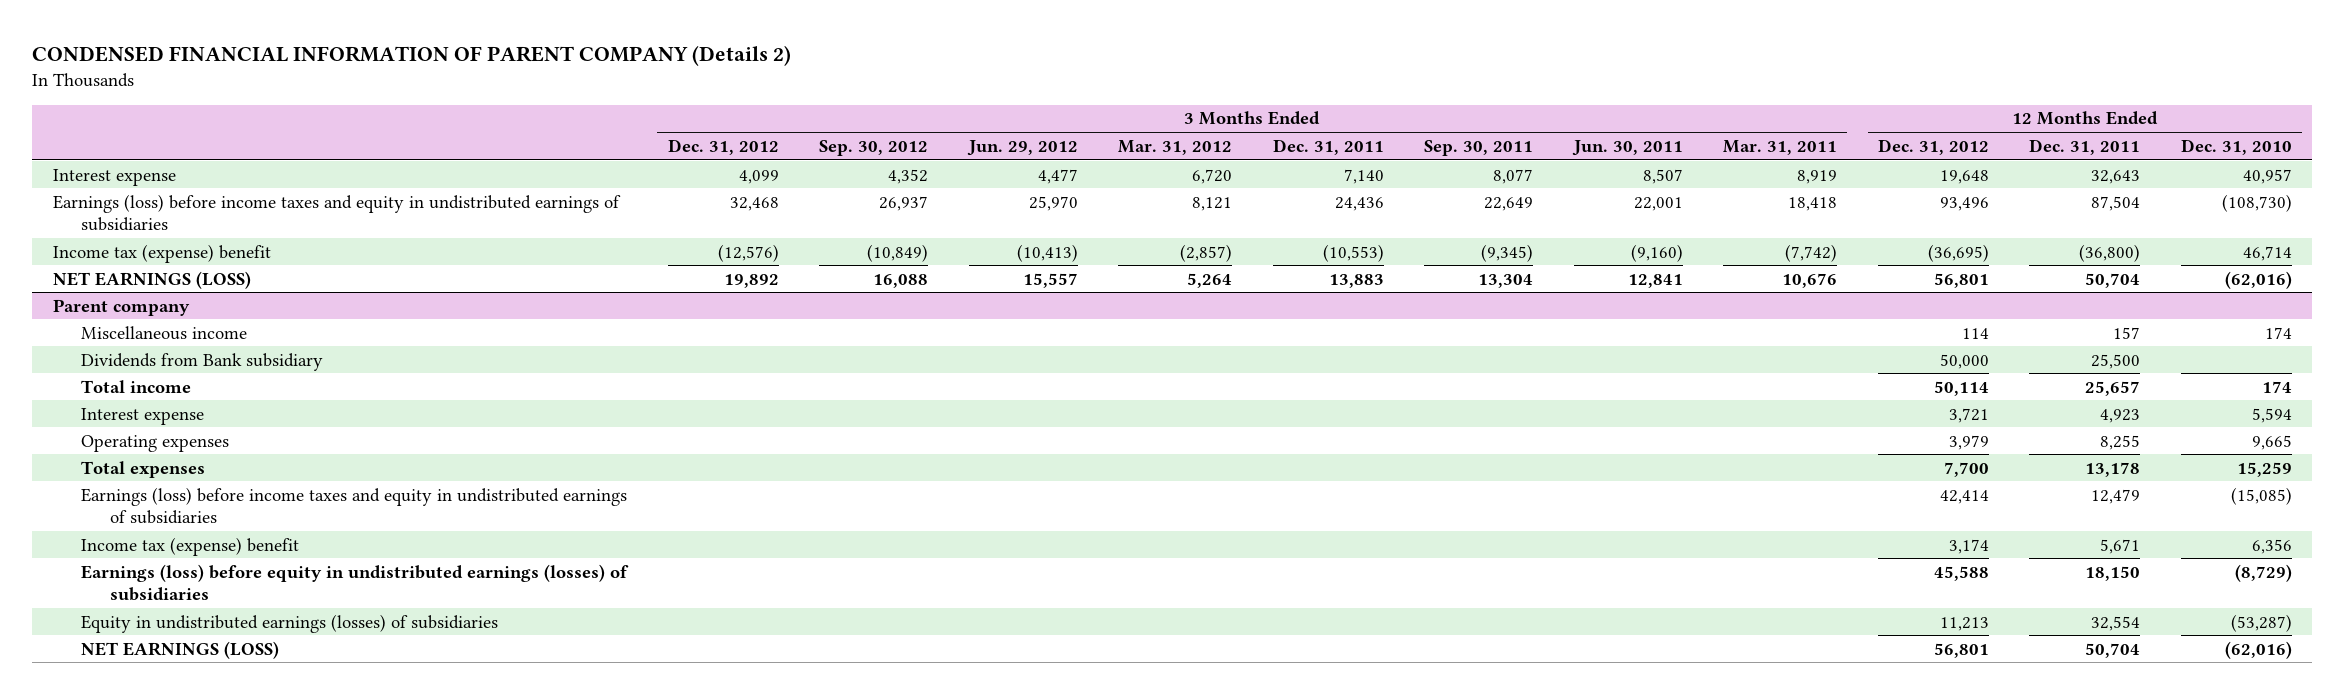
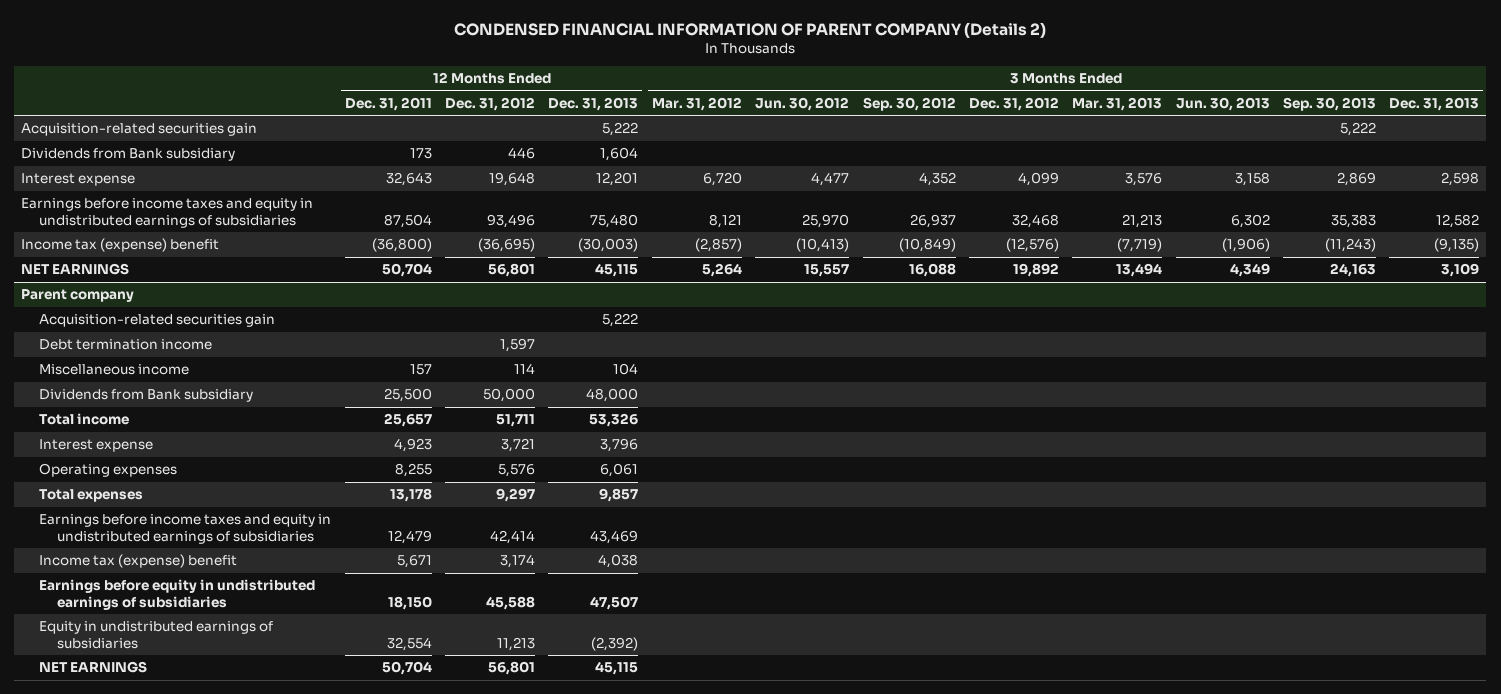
- | 3 Months Ended Dec. 31, 2012 | 3 Months Ended Sep. 30, 2012 | 3 Months Ended Jun. 29, 2012 | 3 Months Ended Mar. 31, 2012 | 3 Months Ended Dec. 31, 2011 | 3 Months Ended Sep. 30, 2011 | 3 Months Ended Jun. 30, 2011 | 3 Months Ended Mar. 31, 2011 | 12 Months Ended Dec. 31, 2012 | 12 Months Ended Dec. 31, 2011 | 12 Months Ended Dec. 31, 2010
+ | 12 Months Ended Dec. 31, 2011 | 12 Months Ended Dec. 31, 2012 | 12 Months Ended Dec. 31, 2013 | 3 Months Ended Mar. 31, 2012 | 3 Months Ended Jun. 30, 2012 | 3 Months Ended Sep. 30, 2012 | 3 Months Ended Dec. 31, 2012 | 3 Months Ended Mar. 31, 2013 | 3 Months Ended Jun. 30, 2013 | 3 Months Ended Sep. 30, 2013 | 3 Months Ended Dec. 31, 2013
+ Acquisition-related securities gain | | | 5,222 | | | | | | | 5,222 |
+ Dividends from Bank subsidiary | 173 | 446 | 1,604 | | | | | | | |
- Earnings (loss) before income taxes and equity in undistributed earnings of subsidiaries | 32,468 | 26,937 | 25,970 | 8,121 | 24,436 | 22,649 | 22,001 | 18,418 | 93,496 | 87,504 | (108,730)
+ Earnings before income taxes and equity in undistributed earnings of subsidiaries | 87,504 | 93,496 | 75,480 | 8,121 | 25,970 | 26,937 | 32,468 | 21,213 | 6,302 | 35,383 | 12,582
- NET EARNINGS (LOSS) | 19,892 | 16,088 | 15,557 | 5,264 | 13,883 | 13,304 | 12,841 | 10,676 | 56,801 | 50,704 | (62,016)
+ NET EARNINGS | 50,704 | 56,801 | 45,115 | 5,264 | 15,557 | 16,088 | 19,892 | 13,494 | 4,349 | 24,163 | 3,109
@ Parent company
+ Acquisition-related securities gain | | | 5,222 | | | | | | | |
+ Debt termination income | | 1,597 | | | | | | | | |
- Total income | | | | | | | | | 50,114 | 25,657 | 174
+ Total income | 25,657 | 51,711 | 53,326 | | | | | | | |
- Operating expenses | | | | | | | | | 3,979 | 8,255 | 9,665
- Total expenses | | | | | | | | | 7,700 | 13,178 | 15,259
- Earnings (loss) before income taxes and equity in undistributed earnings of subsidiaries | | | | | | | | | 42,414 | 12,479 | (15,085)
+ Operating expenses | 8,255 | 5,576 | 6,061 | | | | | | | |
+ Total expenses | 13,178 | 9,297 | 9,857 | | | | | | | |
+ Earnings before income taxes and equity in undistributed earnings of subsidiaries | 12,479 | 42,414 | 43,469 | | | | | | | |
- Earnings (loss) before equity in undistributed earnings (losses) of subsidiaries | | | | | | | | | 45,588 | 18,150 | (8,729)
- Equity in undistributed earnings (losses) of subsidiaries | | | | | | | | | 11,213 | 32,554 | (53,287)
- NET EARNINGS (LOSS) | | | | | | | | | 56,801 | 50,704 | (62,016)
+ Earnings before equity in undistributed earnings of subsidiaries | 18,150 | 45,588 | 47,507 | | | | | | | |
+ Equity in undistributed earnings of subsidiaries | 32,554 | 11,213 | (2,392) | | | | | | | |
+ NET EARNINGS | 50,704 | 56,801 | 45,115 | | | | | | | |

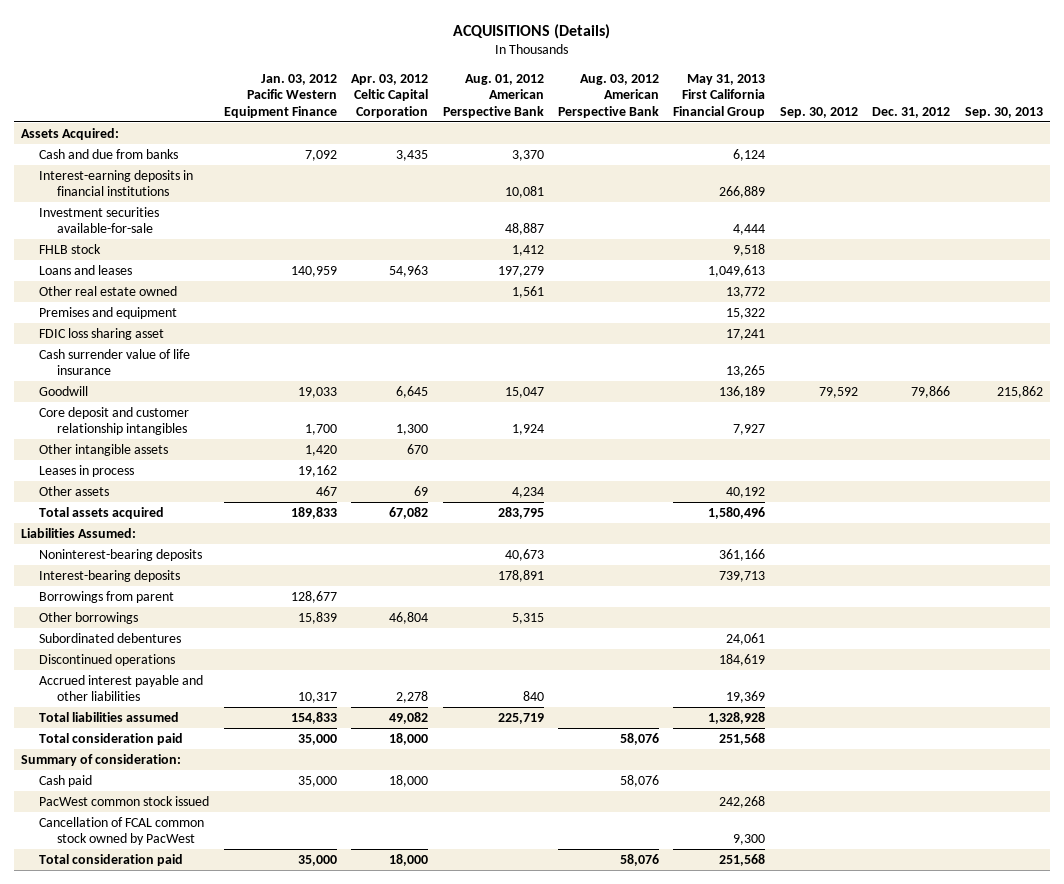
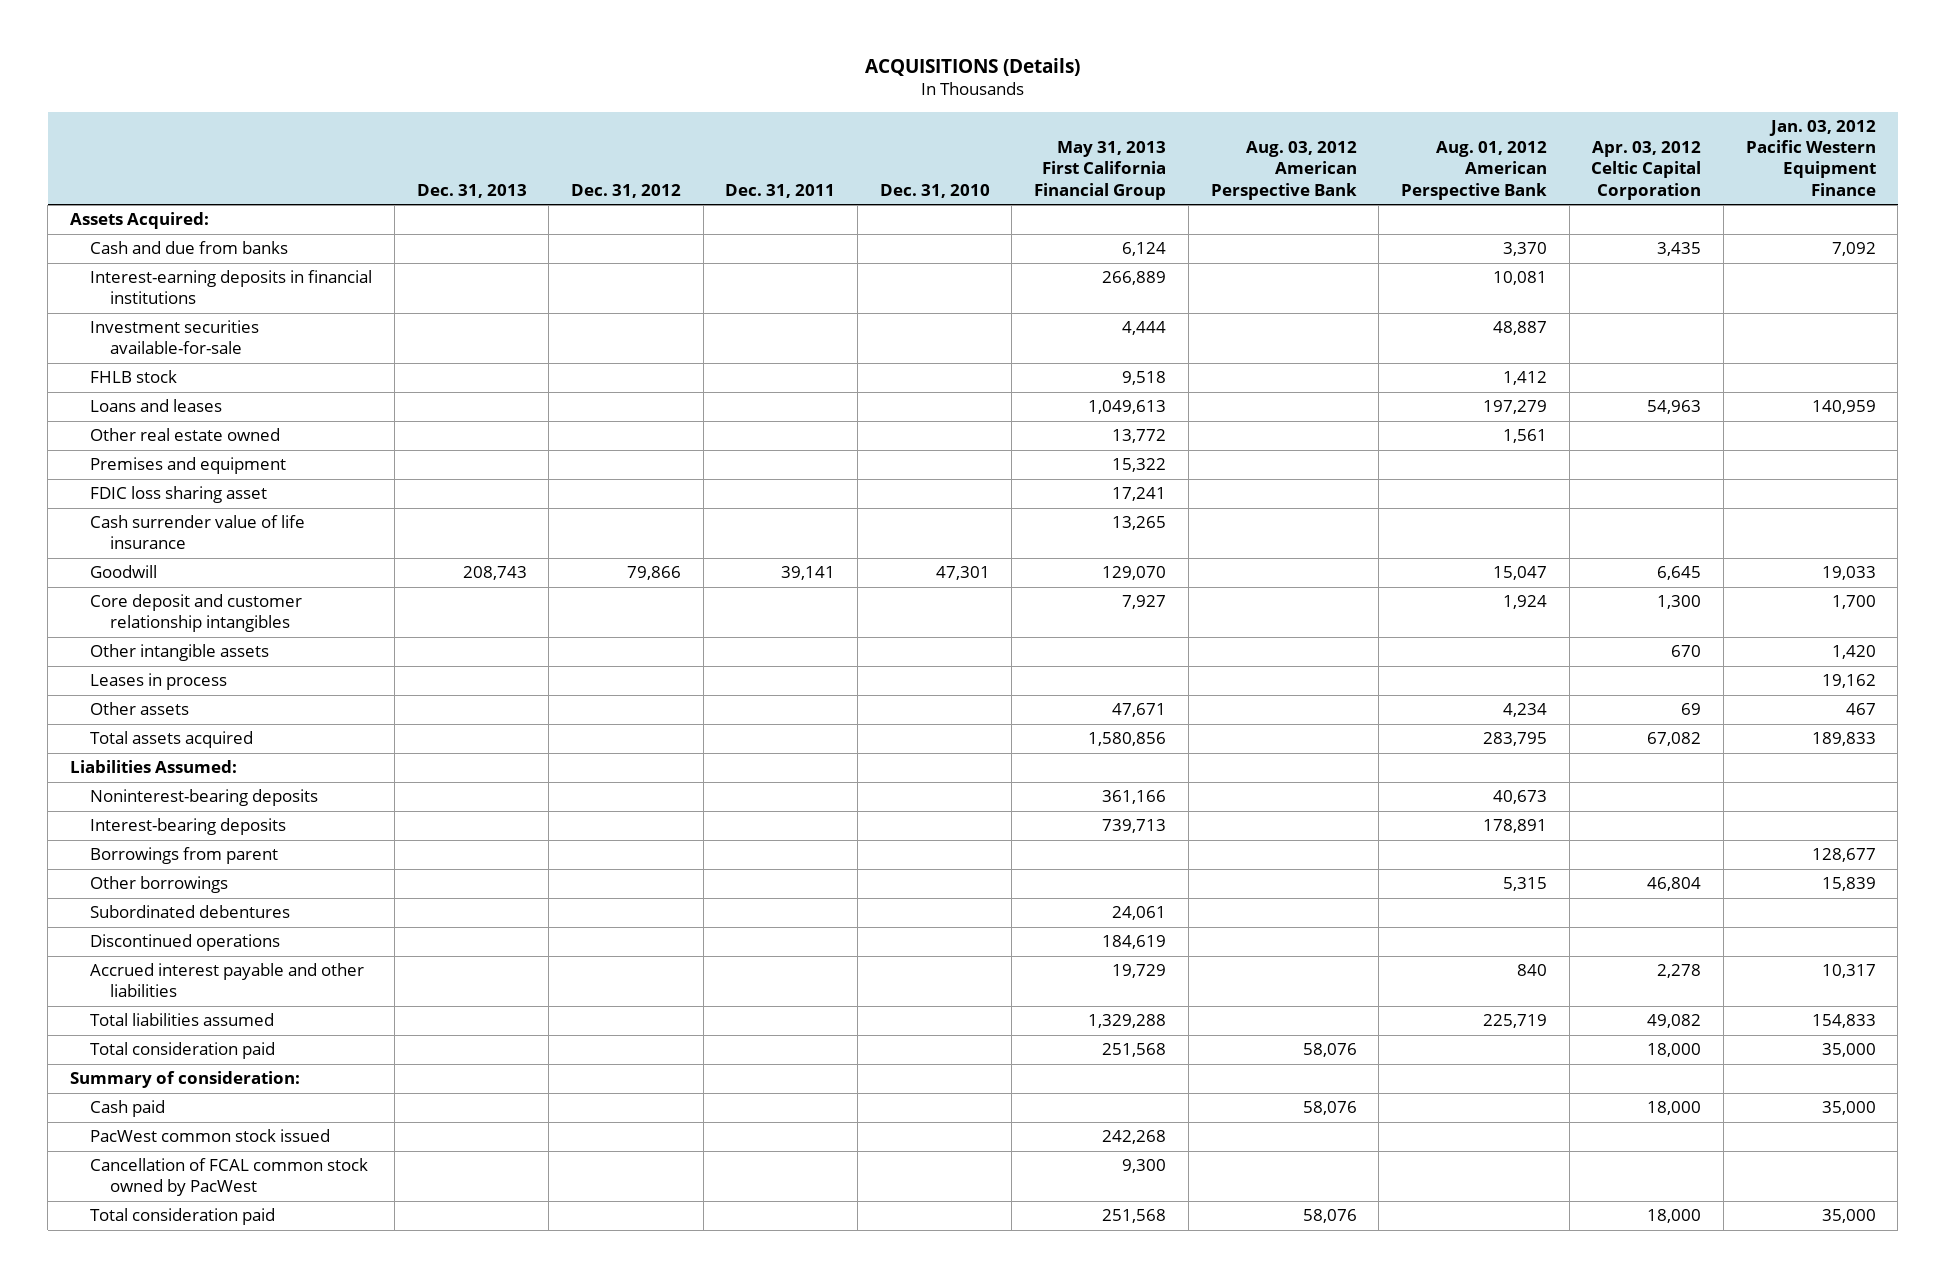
- | Jan. 03, 2012 Pacific Western Equipment Finance | Apr. 03, 2012 Celtic Capital Corporation | Aug. 01, 2012 American Perspective Bank | Aug. 03, 2012 American Perspective Bank | May 31, 2013 First California Financial Group | Sep. 30, 2012 | Dec. 31, 2012 | Sep. 30, 2013
+ | Dec. 31, 2013 | Dec. 31, 2012 | Dec. 31, 2011 | Dec. 31, 2010 | May 31, 2013 First California Financial Group | Aug. 03, 2012 American Perspective Bank | Aug. 01, 2012 American Perspective Bank | Apr. 03, 2012 Celtic Capital Corporation | Jan. 03, 2012 Pacific Western Equipment Finance
- Goodwill | 19,033 | 6,645 | 15,047 | | 136,189 | 79,592 | 79,866 | 215,862
+ Goodwill | 208,743 | 79,866 | 39,141 | 47,301 | 129,070 | | 15,047 | 6,645 | 19,033
- Other assets | 467 | 69 | 4,234 | | 40,192 | | |
- Total assets acquired | 189,833 | 67,082 | 283,795 | | 1,580,496 | | |
+ Other assets | | | | | 47,671 | | 4,234 | 69 | 467
+ Total assets acquired | | | | | 1,580,856 | | 283,795 | 67,082 | 189,833
- Accrued interest payable and other liabilities | 10,317 | 2,278 | 840 | | 19,369 | | |
- Total liabilities assumed | 154,833 | 49,082 | 225,719 | | 1,328,928 | | |
+ Accrued interest payable and other liabilities | | | | | 19,729 | | 840 | 2,278 | 10,317
+ Total liabilities assumed | | | | | 1,329,288 | | 225,719 | 49,082 | 154,833

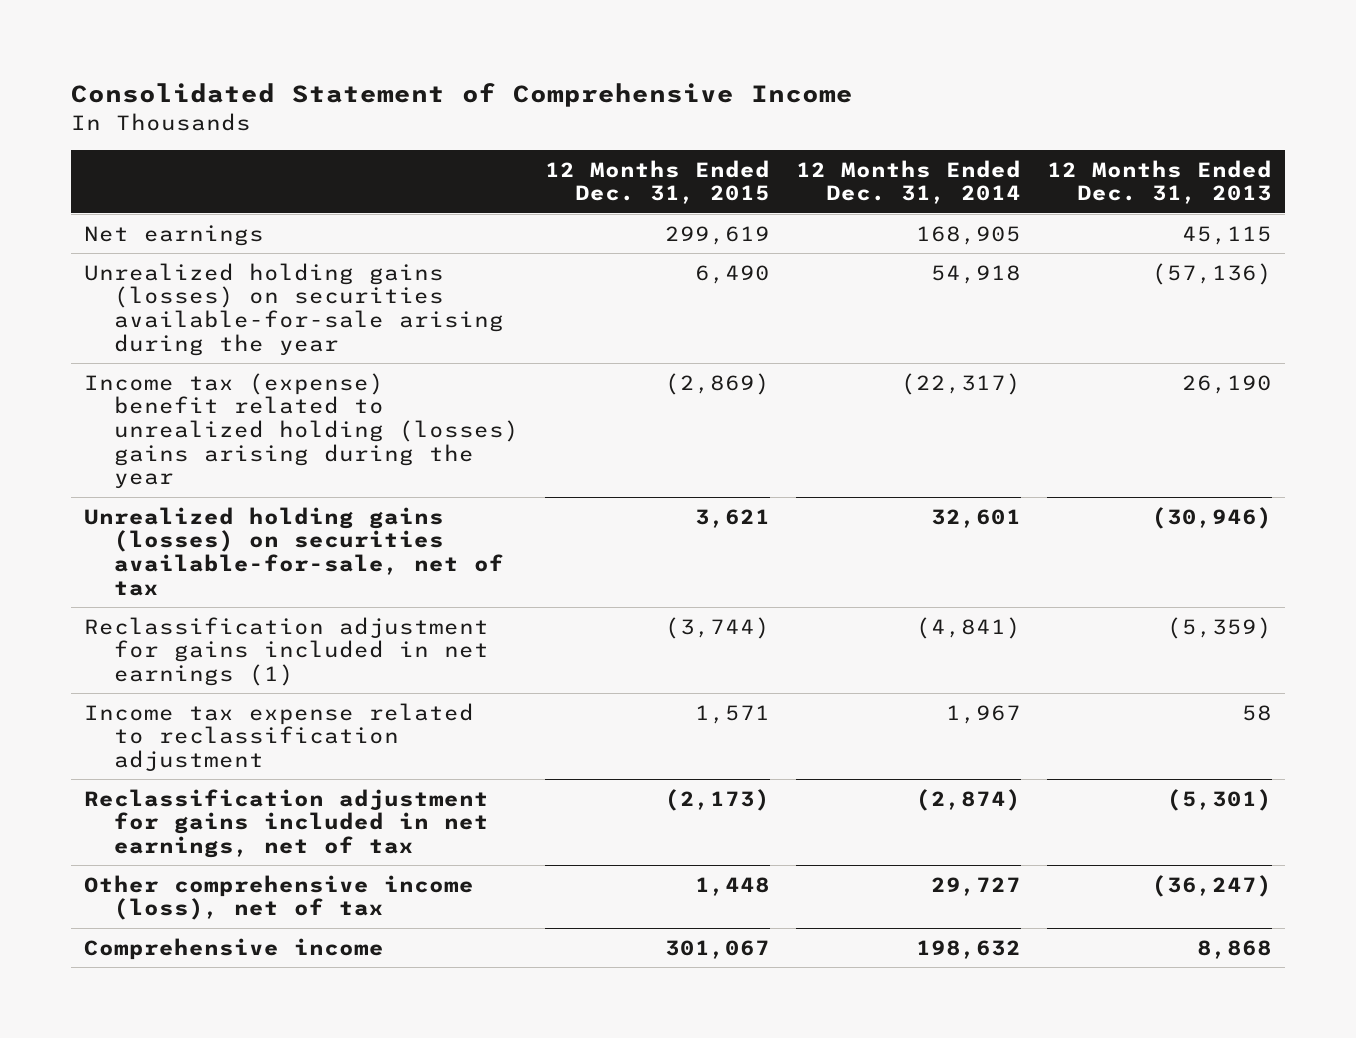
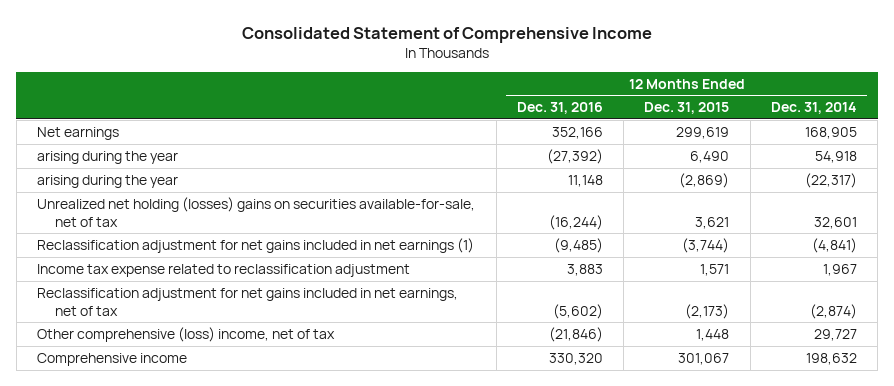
- | 12 Months Ended Dec. 31, 2015 | 12 Months Ended Dec. 31, 2014 | 12 Months Ended Dec. 31, 2013
+ | 12 Months Ended Dec. 31, 2016 | 12 Months Ended Dec. 31, 2015 | 12 Months Ended Dec. 31, 2014
- Unrealized holding gains (losses) on securities available-for-sale arising during the year | 6,490 | 54,918 | (57,136)
- Income tax (expense) benefit related to unrealized holding (losses) gains arising during the year | (2,869) | (22,317) | 26,190
- Unrealized holding gains (losses) on securities available-for-sale, net of tax | 3,621 | 32,601 | (30,946)
- Reclassification adjustment for gains included in net earnings (1) | (3,744) | (4,841) | (5,359)
+ arising during the year | (27,392) | 6,490 | 54,918
+ arising during the year | 11,148 | (2,869) | (22,317)
+ Unrealized net holding (losses) gains on securities available-for-sale, net of tax | (16,244) | 3,621 | 32,601
+ Reclassification adjustment for net gains included in net earnings (1) | (9,485) | (3,744) | (4,841)
- Reclassification adjustment for gains included in net earnings, net of tax | (2,173) | (2,874) | (5,301)
- Other comprehensive income (loss), net of tax | 1,448 | 29,727 | (36,247)
+ Reclassification adjustment for net gains included in net earnings, net of tax | (5,602) | (2,173) | (2,874)
+ Other comprehensive (loss) income, net of tax | (21,846) | 1,448 | 29,727

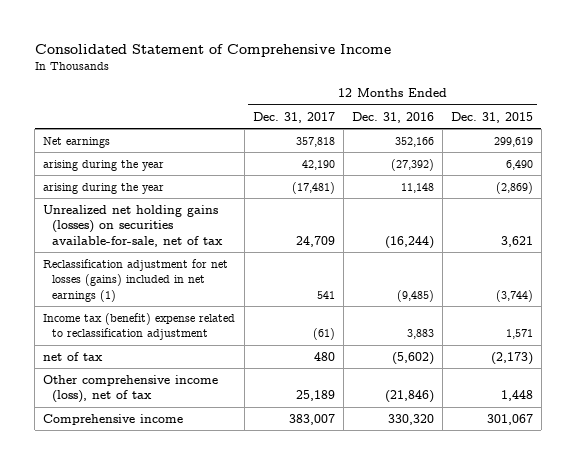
- | 12 Months Ended Dec. 31, 2016 | 12 Months Ended Dec. 31, 2015 | 12 Months Ended Dec. 31, 2014
+ | 12 Months Ended Dec. 31, 2017 | 12 Months Ended Dec. 31, 2016 | 12 Months Ended Dec. 31, 2015
- Unrealized net holding (losses) gains on securities available-for-sale, net of tax | (16,244) | 3,621 | 32,601
- Reclassification adjustment for net gains included in net earnings (1) | (9,485) | (3,744) | (4,841)
- Income tax expense related to reclassification adjustment | 3,883 | 1,571 | 1,967
- Reclassification adjustment for net gains included in net earnings, net of tax | (5,602) | (2,173) | (2,874)
- Other comprehensive (loss) income, net of tax | (21,846) | 1,448 | 29,727
+ Unrealized net holding gains (losses) on securities available-for-sale, net of tax | 24,709 | (16,244) | 3,621
+ Reclassification adjustment for net losses (gains) included in net earnings (1) | 541 | (9,485) | (3,744)
+ Income tax (benefit) expense related to reclassification adjustment | (61) | 3,883 | 1,571
+ net of tax | 480 | (5,602) | (2,173)
+ Other comprehensive income (loss), net of tax | 25,189 | (21,846) | 1,448

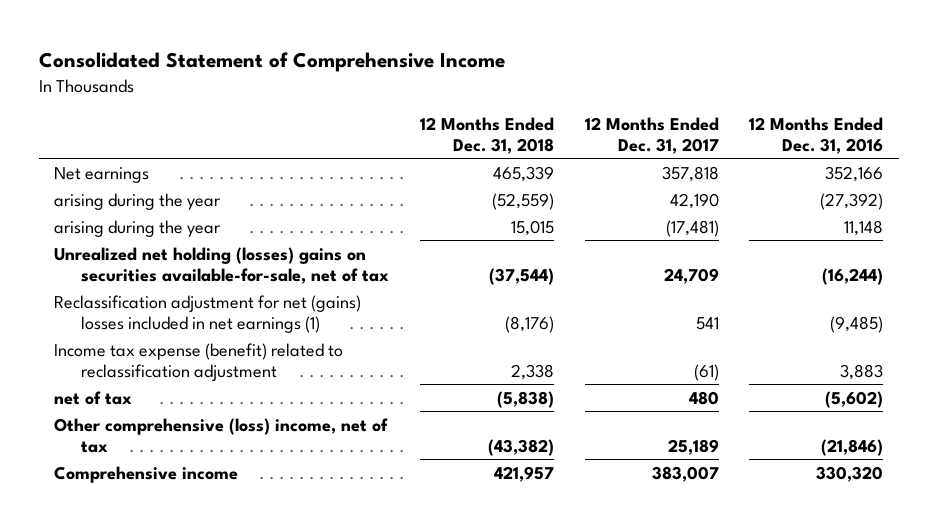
- | 12 Months Ended Dec. 31, 2017 | 12 Months Ended Dec. 31, 2016 | 12 Months Ended Dec. 31, 2015
+ | 12 Months Ended Dec. 31, 2018 | 12 Months Ended Dec. 31, 2017 | 12 Months Ended Dec. 31, 2016
- Unrealized net holding gains (losses) on securities available-for-sale, net of tax | 24,709 | (16,244) | 3,621
- Reclassification adjustment for net losses (gains) included in net earnings (1) | 541 | (9,485) | (3,744)
- Income tax (benefit) expense related to reclassification adjustment | (61) | 3,883 | 1,571
+ Unrealized net holding (losses) gains on securities available-for-sale, net of tax | (37,544) | 24,709 | (16,244)
+ Reclassification adjustment for net (gains) losses included in net earnings (1) | (8,176) | 541 | (9,485)
+ Income tax expense (benefit) related to reclassification adjustment | 2,338 | (61) | 3,883
- Other comprehensive income (loss), net of tax | 25,189 | (21,846) | 1,448
+ Other comprehensive (loss) income, net of tax | (43,382) | 25,189 | (21,846)

